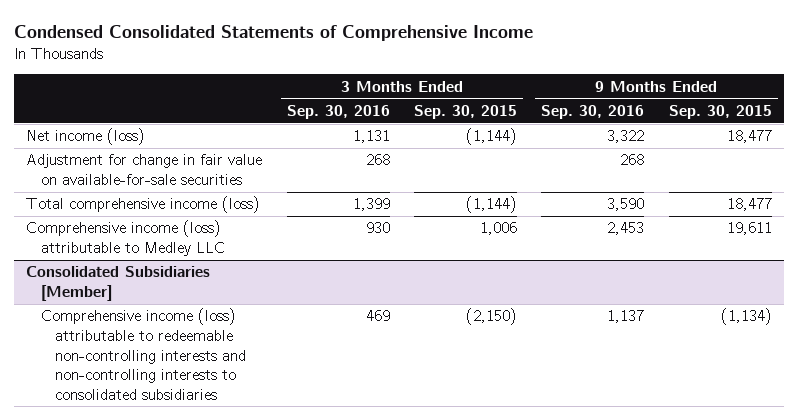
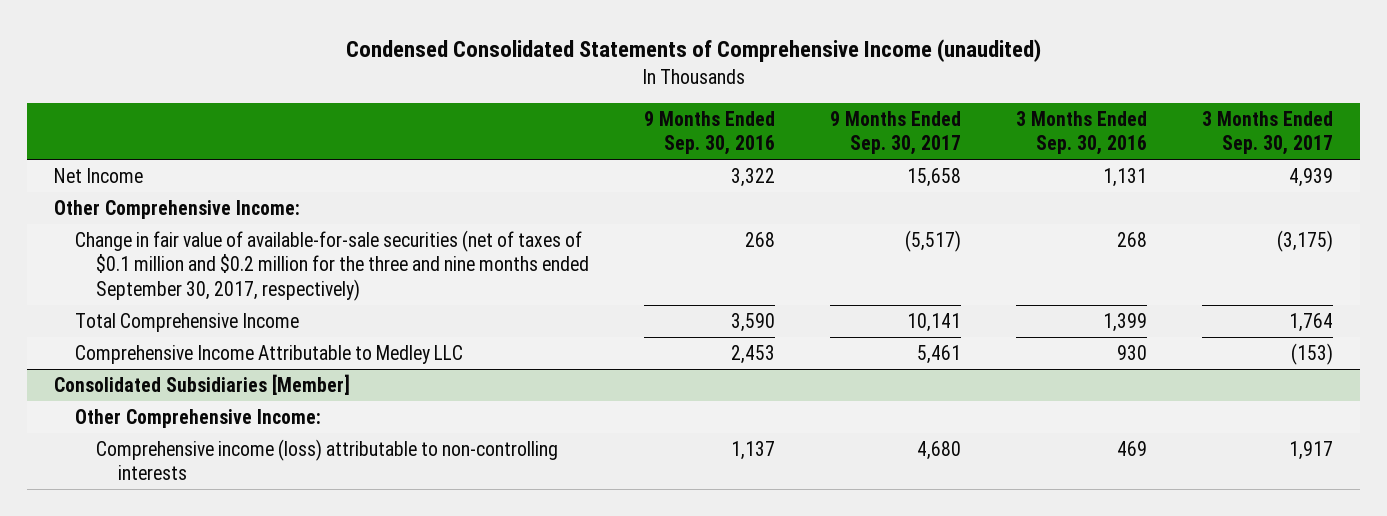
- Condensed Consolidated Statements of Comprehensive Income
+ Condensed Consolidated Statements of Comprehensive Income (unaudited)
- | 3 Months Ended Sep. 30, 2016 | 3 Months Ended Sep. 30, 2015 | 9 Months Ended Sep. 30, 2016 | 9 Months Ended Sep. 30, 2015
+ | 9 Months Ended Sep. 30, 2016 | 9 Months Ended Sep. 30, 2017 | 3 Months Ended Sep. 30, 2016 | 3 Months Ended Sep. 30, 2017
- Net income (loss) | 1,131 | (1,144) | 3,322 | 18,477
- Adjustment for change in fair value on available-for-sale securities | 268 | | 268 |
- Total comprehensive income (loss) | 1,399 | (1,144) | 3,590 | 18,477
- Comprehensive income (loss) attributable to Medley LLC | 930 | 1,006 | 2,453 | 19,611
+ Net Income | 3,322 | 15,658 | 1,131 | 4,939
+ Other Comprehensive Income:
+ Change in fair value of available-for-sale securities (net of taxes of $0.1 million and $0.2 million for the three and nine months ended September 30, 2017, respectively) | 268 | (5,517) | 268 | (3,175)
+ Total Comprehensive Income | 3,590 | 10,141 | 1,399 | 1,764
+ Comprehensive Income Attributable to Medley LLC | 2,453 | 5,461 | 930 | (153)
@ Consolidated Subsidiaries [Member]
- Comprehensive income (loss) attributable to redeemable non-controlling interests and non-controlling interests to consolidated subsidiaries | 469 | (2,150) | 1,137 | (1,134)
+ Other Comprehensive Income:
+ Comprehensive income (loss) attributable to non-controlling interests | 1,137 | 4,680 | 469 | 1,917

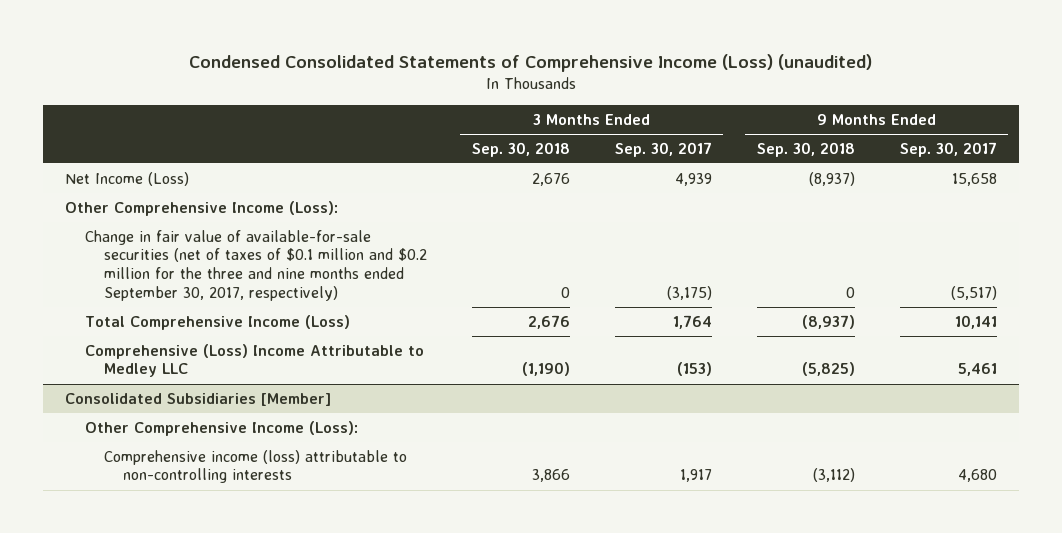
- Condensed Consolidated Statements of Comprehensive Income (unaudited)
+ Condensed Consolidated Statements of Comprehensive Income (Loss) (unaudited)
- | 9 Months Ended Sep. 30, 2016 | 9 Months Ended Sep. 30, 2017 | 3 Months Ended Sep. 30, 2016 | 3 Months Ended Sep. 30, 2017
+ | 3 Months Ended Sep. 30, 2018 | 3 Months Ended Sep. 30, 2017 | 9 Months Ended Sep. 30, 2018 | 9 Months Ended Sep. 30, 2017
- Net Income | 3,322 | 15,658 | 1,131 | 4,939
- Other Comprehensive Income:
+ Net Income (Loss) | 2,676 | 4,939 | (8,937) | 15,658
+ Other Comprehensive Income (Loss):
- Total Comprehensive Income | 3,590 | 10,141 | 1,399 | 1,764
- Comprehensive Income Attributable to Medley LLC | 2,453 | 5,461 | 930 | (153)
+ Total Comprehensive Income (Loss) | 2,676 | 1,764 | (8,937) | 10,141
+ Comprehensive (Loss) Income Attributable to Medley LLC | (1,190) | (153) | (5,825) | 5,461
@ Consolidated Subsidiaries [Member]
- Other Comprehensive Income:
+ Other Comprehensive Income (Loss):

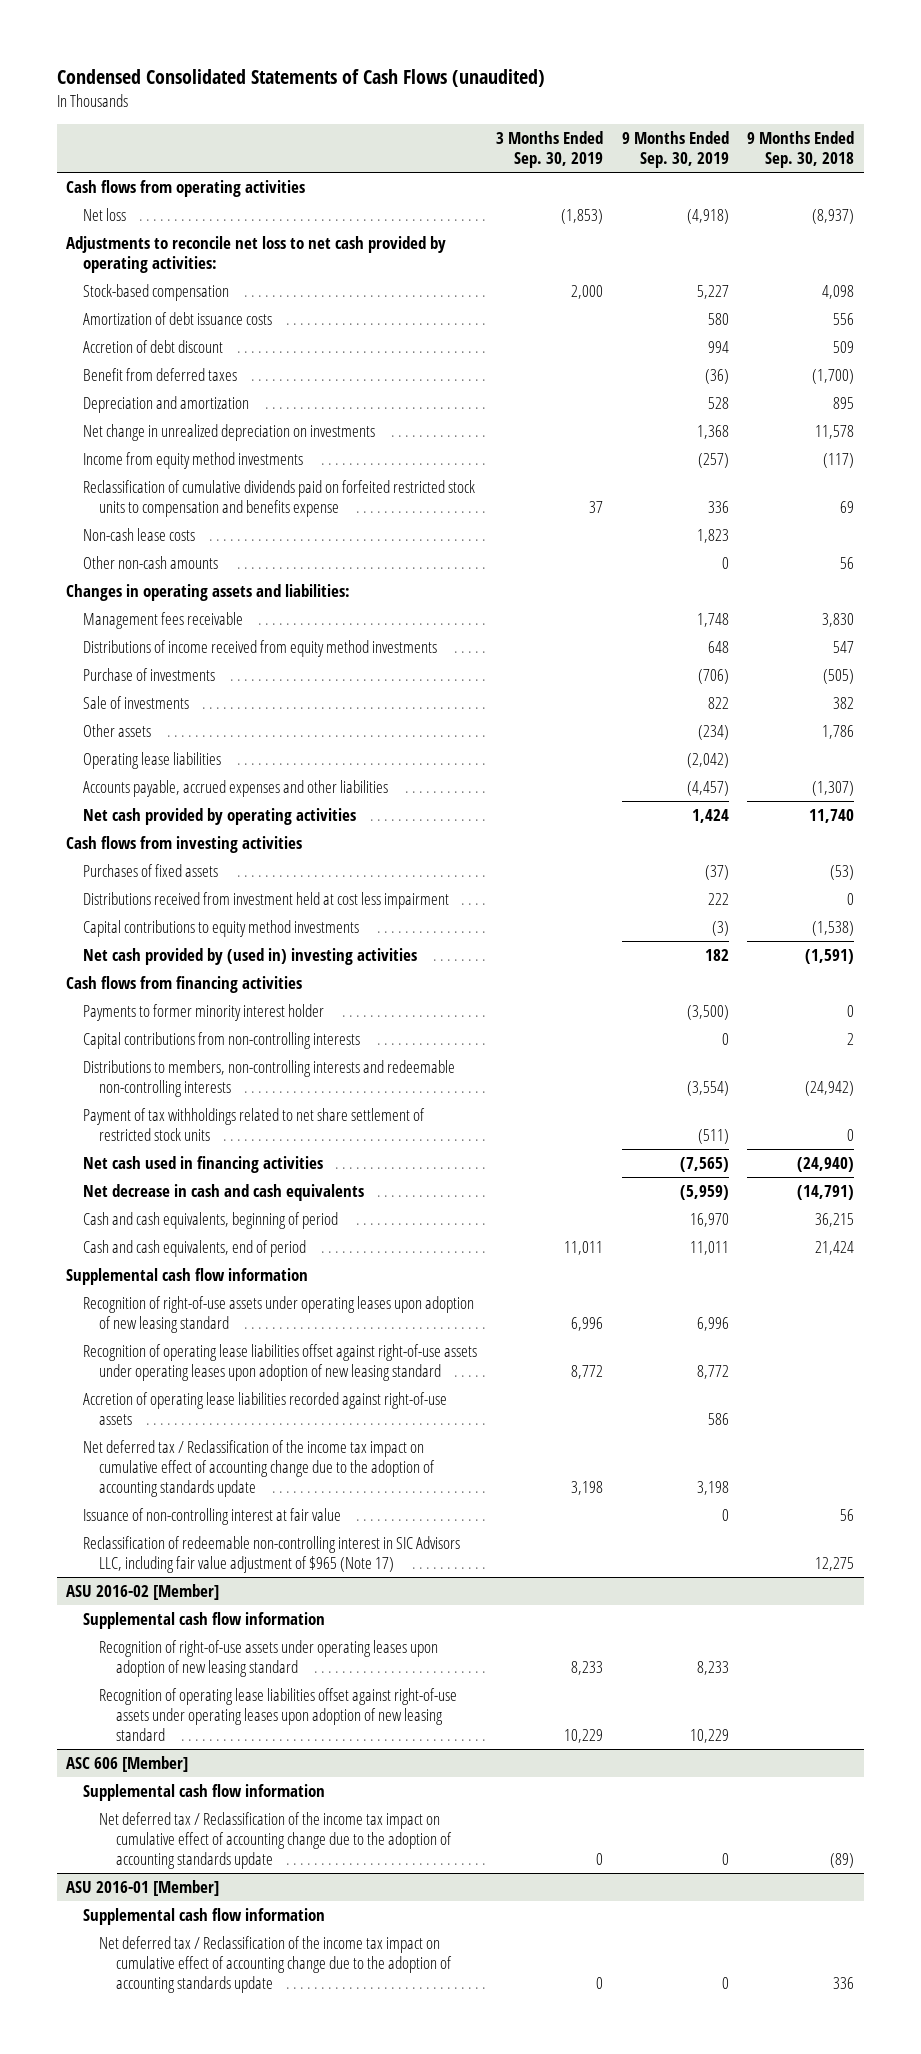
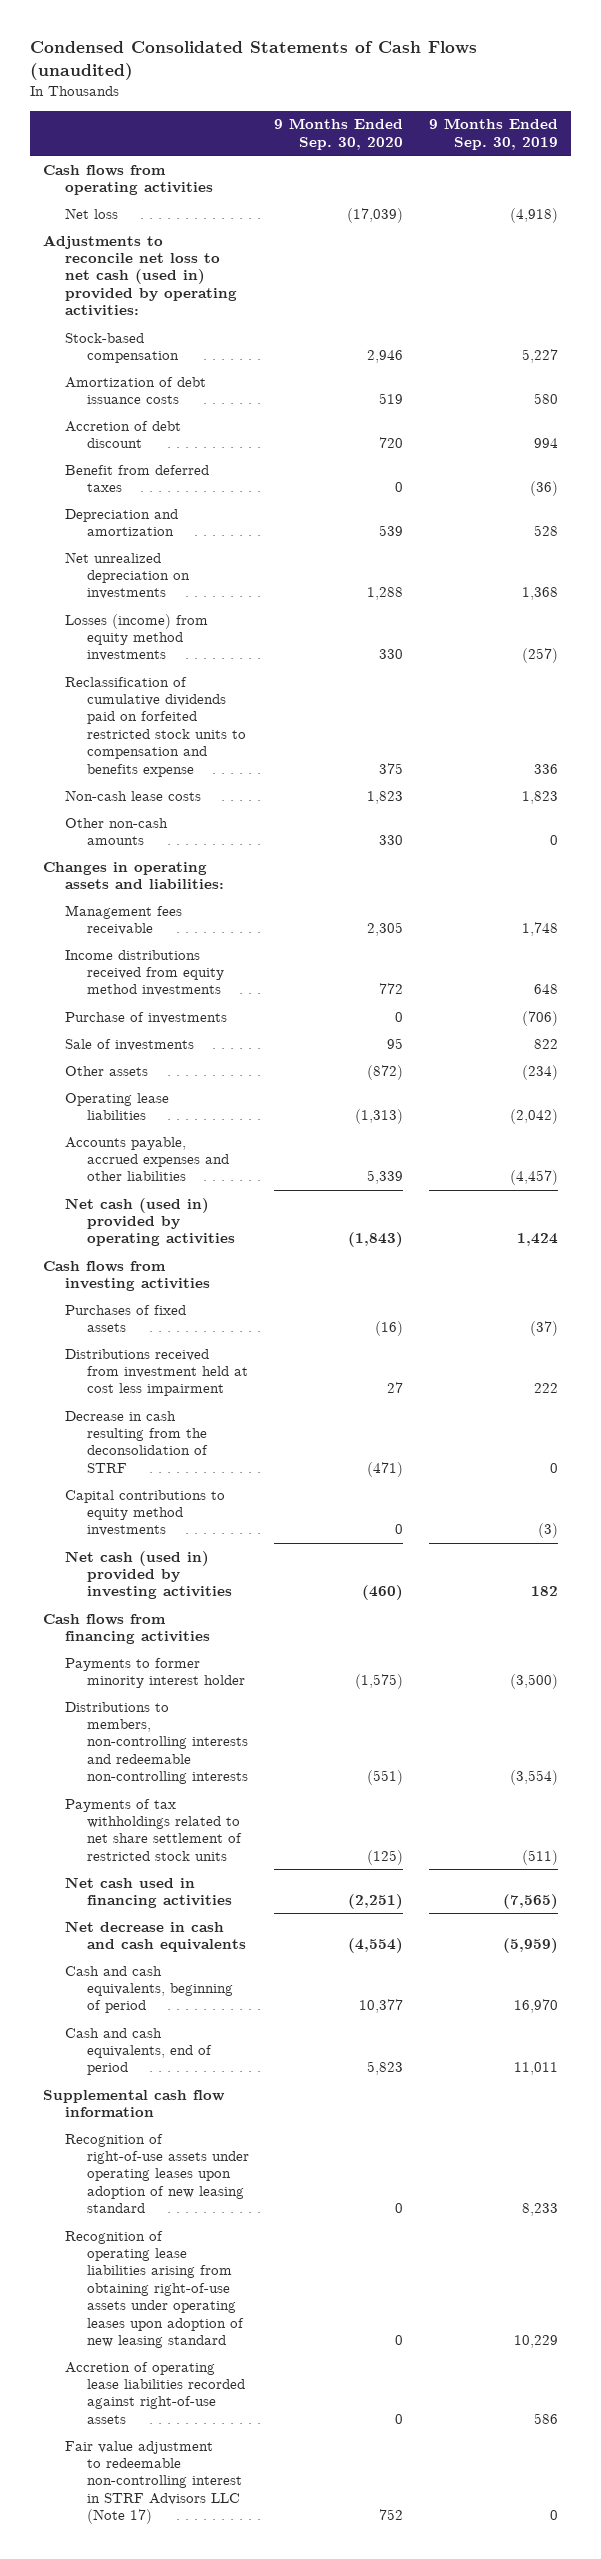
- | 3 Months Ended Sep. 30, 2019 | 9 Months Ended Sep. 30, 2019 | 9 Months Ended Sep. 30, 2018
+ | 9 Months Ended Sep. 30, 2020 | 9 Months Ended Sep. 30, 2019
- Adjustments to reconcile net loss to net cash provided by operating activities:
+ Adjustments to reconcile net loss to net cash (used in) provided by operating activities:
- Net change in unrealized depreciation on investments | | 1,368 | 11,578
- Income from equity method investments | | (257) | (117)
+ Net unrealized depreciation on investments | 1,288 | 1,368
+ Losses (income) from equity method investments | 330 | (257)
- Distributions of income received from equity method investments | | 648 | 547
+ Income distributions received from equity method investments | 772 | 648
- Net cash provided by operating activities | | 1,424 | 11,740
+ Net cash (used in) provided by operating activities | (1,843) | 1,424
+ Decrease in cash resulting from the deconsolidation of STRF | (471) | 0
- Net cash provided by (used in) investing activities | | 182 | (1,591)
+ Net cash (used in) provided by investing activities | (460) | 182
- Capital contributions from non-controlling interests | | 0 | 2
- Payment of tax withholdings related to net share settlement of restricted stock units | | (511) | 0
+ Payments of tax withholdings related to net share settlement of restricted stock units | (125) | (511)
- Recognition of right-of-use assets under operating leases upon adoption of new leasing standard | 6,996 | 6,996 |
- Recognition of operating lease liabilities offset against right-of-use assets under operating leases upon adoption of new leasing standard | 8,772 | 8,772 |
- Net deferred tax / Reclassification of the income tax impact on cumulative effect of accounting change due to the adoption of accounting standards update | 3,198 | 3,198 |
- Issuance of non-controlling interest at fair value | | 0 | 56
- Reclassification of redeemable non-controlling interest in SIC Advisors LLC, including fair value adjustment of $965 (Note 17) | | | 12,275
- ASU 2016-02 [Member]
- Supplemental cash flow information
- Recognition of operating lease liabilities offset against right-of-use assets under operating leases upon adoption of new leasing standard | 10,229 | 10,229 |
- ASC 606 [Member]
- Supplemental cash flow information
- Net deferred tax / Reclassification of the income tax impact on cumulative effect of accounting change due to the adoption of accounting standards update | 0 | 0 | (89)
- ASU 2016-01 [Member]
- Supplemental cash flow information
- Net deferred tax / Reclassification of the income tax impact on cumulative effect of accounting change due to the adoption of accounting standards update | 0 | 0 | 336
+ Recognition of operating lease liabilities arising from obtaining right-of-use assets under operating leases upon adoption of new leasing standard | 0 | 10,229
moved down: Accretion of operating lease liabilities recorded against right-of-use assets | 0 | 586
+ Fair value adjustment to redeemable non-controlling interest in STRF Advisors LLC (Note 17) | 752 | 0

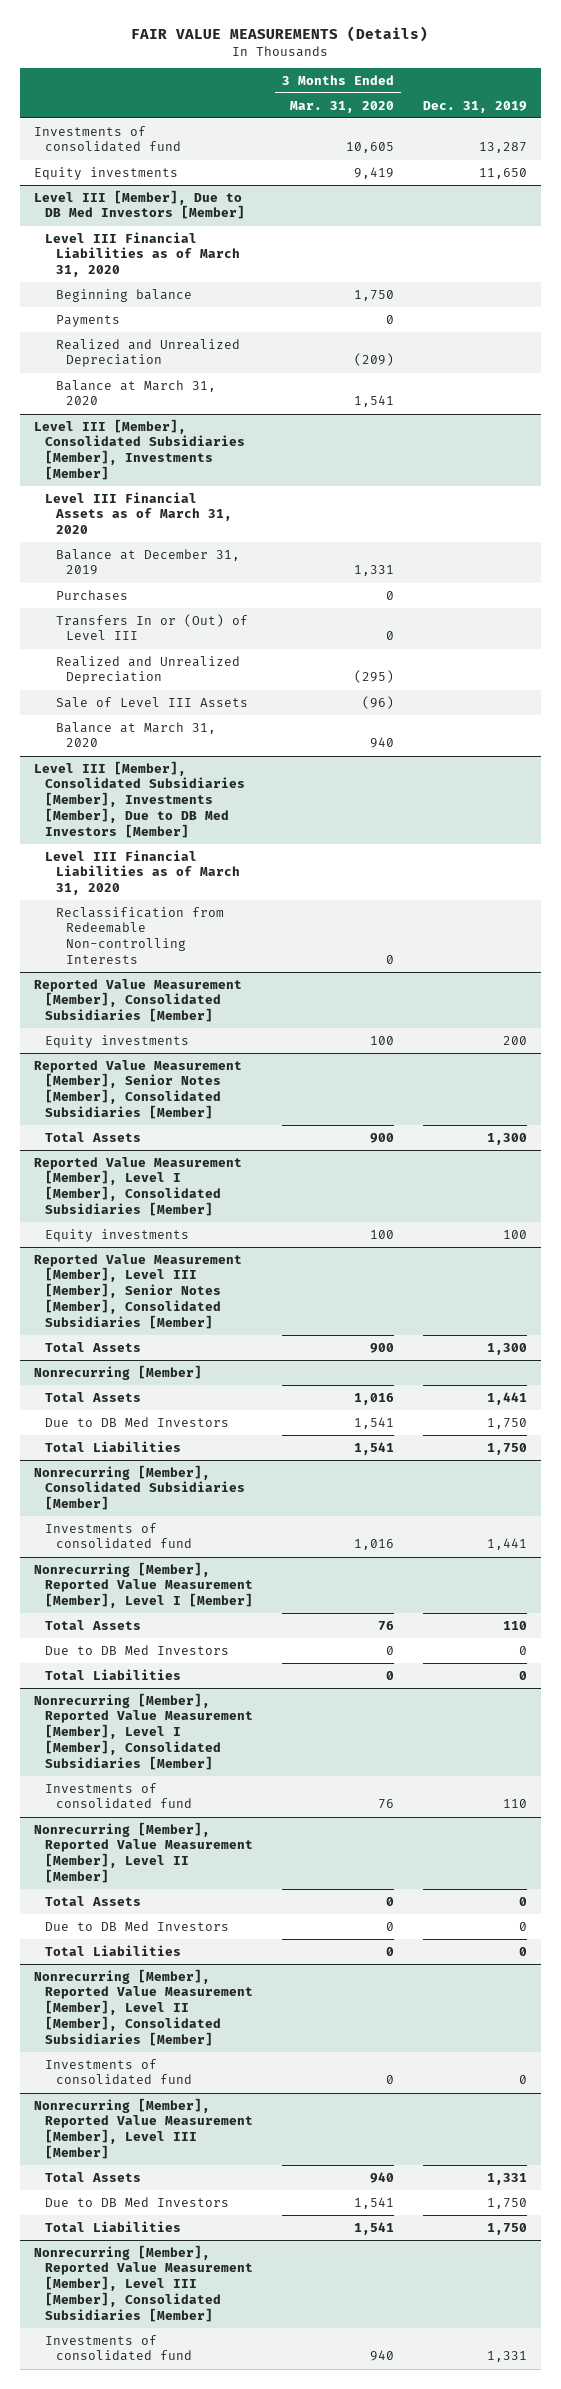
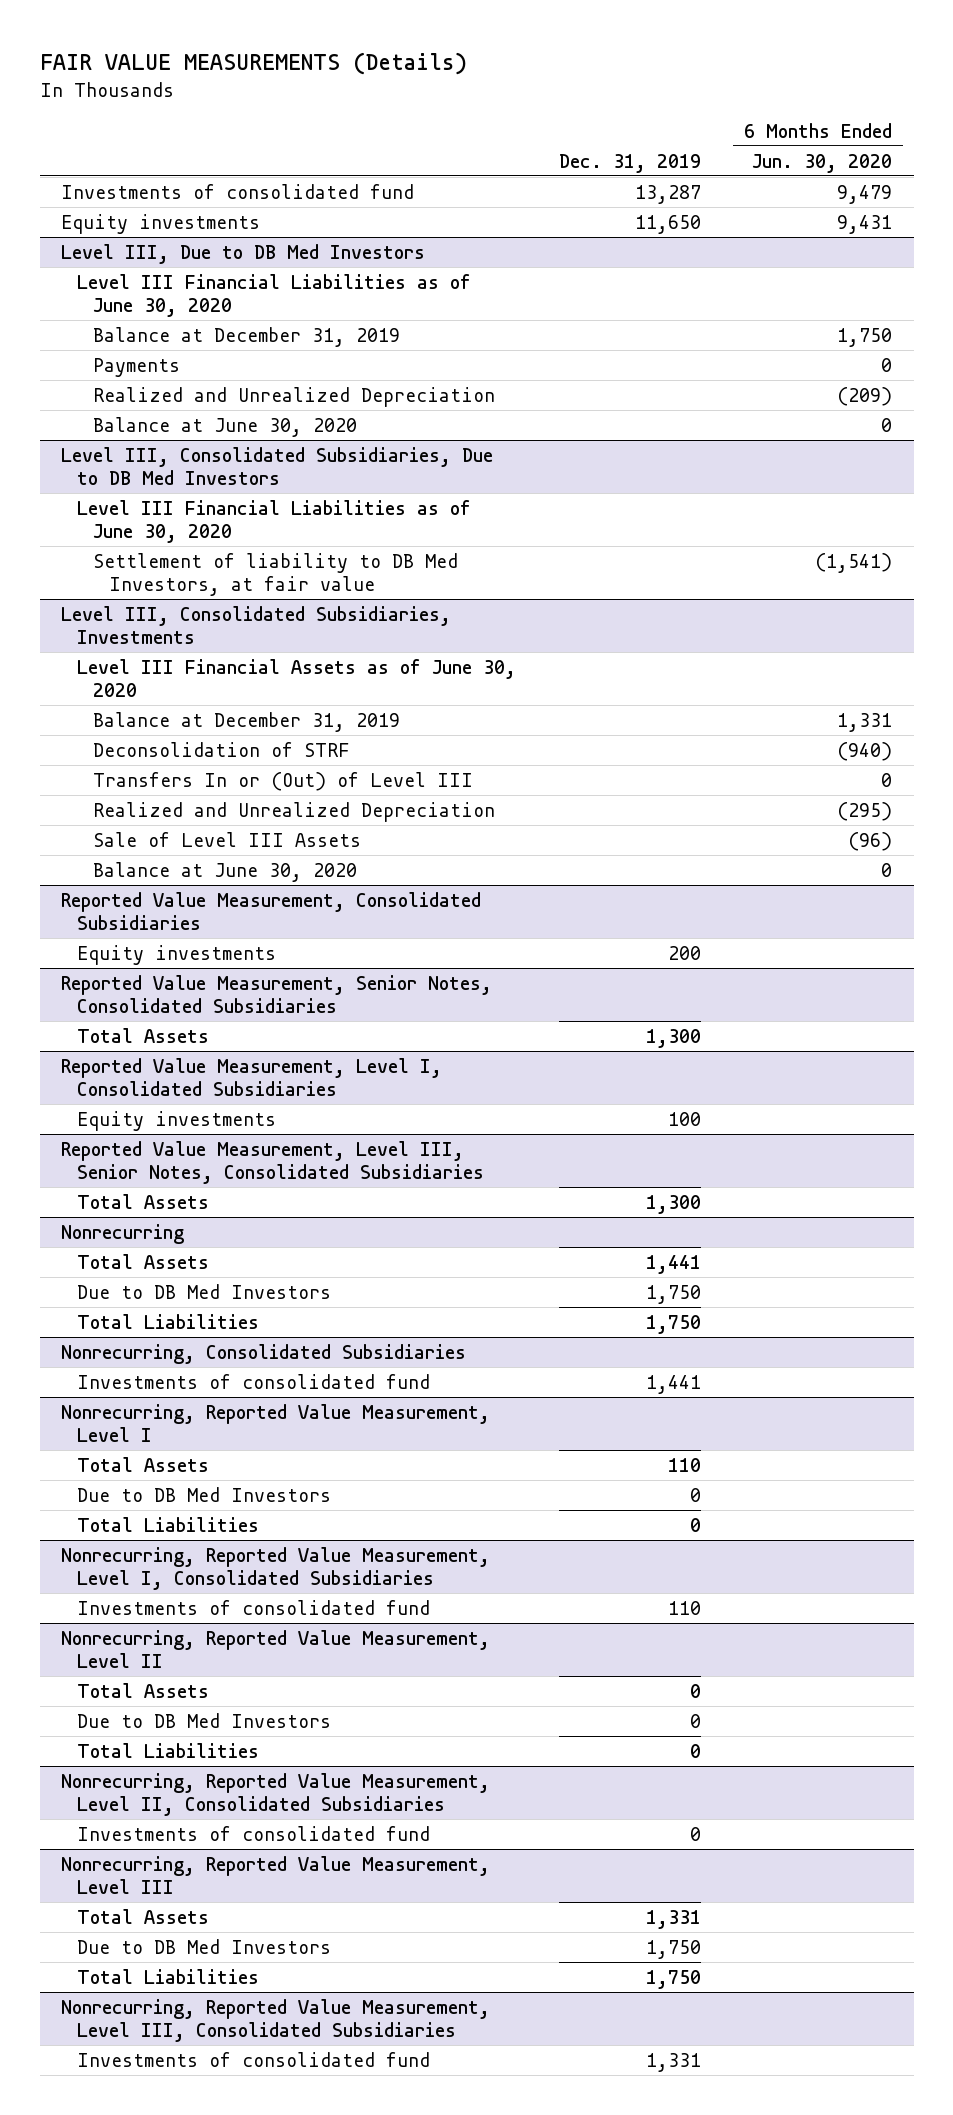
- | 3 Months Ended Mar. 31, 2020 | Dec. 31, 2019
+ | Dec. 31, 2019 | 6 Months Ended Jun. 30, 2020
- Level III [Member], Due to DB Med Investors [Member]
- Level III Financial Liabilities as of March 31, 2020
- Beginning balance | 1,750 |
+ Level III, Due to DB Med Investors
+ Level III Financial Liabilities as of June 30, 2020
+ Balance at December 31, 2019 | | 1,750
- Balance at March 31, 2020 | 1,541 |
- Level III [Member], Consolidated Subsidiaries [Member], Investments [Member]
- Level III Financial Assets as of March 31, 2020
+ Balance at June 30, 2020 | | 0
+ Level III, Consolidated Subsidiaries, Due to DB Med Investors
+ Level III Financial Liabilities as of June 30, 2020
+ Settlement of liability to DB Med Investors, at fair value | | (1,541)
+ Level III, Consolidated Subsidiaries, Investments
+ Level III Financial Assets as of June 30, 2020
- Purchases | 0 |
+ Deconsolidation of STRF | | (940)
- Balance at March 31, 2020 | 940 |
- Level III [Member], Consolidated Subsidiaries [Member], Investments [Member], Due to DB Med Investors [Member]
- Level III Financial Liabilities as of March 31, 2020
- Reclassification from Redeemable Non-controlling Interests | 0 |
- Reported Value Measurement [Member], Consolidated Subsidiaries [Member]
+ Balance at June 30, 2020 | | 0
+ Reported Value Measurement, Consolidated Subsidiaries
- Reported Value Measurement [Member], Senior Notes [Member], Consolidated Subsidiaries [Member]
+ Reported Value Measurement, Senior Notes, Consolidated Subsidiaries
- Reported Value Measurement [Member], Level I [Member], Consolidated Subsidiaries [Member]
+ Reported Value Measurement, Level I, Consolidated Subsidiaries
- Reported Value Measurement [Member], Level III [Member], Senior Notes [Member], Consolidated Subsidiaries [Member]
+ Reported Value Measurement, Level III, Senior Notes, Consolidated Subsidiaries
- Nonrecurring [Member]
+ Nonrecurring
- Nonrecurring [Member], Consolidated Subsidiaries [Member]
+ Nonrecurring, Consolidated Subsidiaries
- Nonrecurring [Member], Reported Value Measurement [Member], Level I [Member]
+ Nonrecurring, Reported Value Measurement, Level I
- Nonrecurring [Member], Reported Value Measurement [Member], Level I [Member], Consolidated Subsidiaries [Member]
+ Nonrecurring, Reported Value Measurement, Level I, Consolidated Subsidiaries
- Nonrecurring [Member], Reported Value Measurement [Member], Level II [Member]
+ Nonrecurring, Reported Value Measurement, Level II
- Nonrecurring [Member], Reported Value Measurement [Member], Level II [Member], Consolidated Subsidiaries [Member]
+ Nonrecurring, Reported Value Measurement, Level II, Consolidated Subsidiaries
- Nonrecurring [Member], Reported Value Measurement [Member], Level III [Member]
+ Nonrecurring, Reported Value Measurement, Level III
- Nonrecurring [Member], Reported Value Measurement [Member], Level III [Member], Consolidated Subsidiaries [Member]
+ Nonrecurring, Reported Value Measurement, Level III, Consolidated Subsidiaries

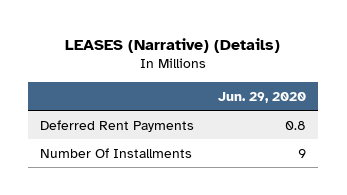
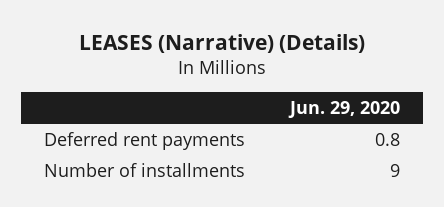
- Deferred Rent Payments | 0.8
- Number Of Installments | 9
+ Deferred rent payments | 0.8
+ Number of installments | 9

